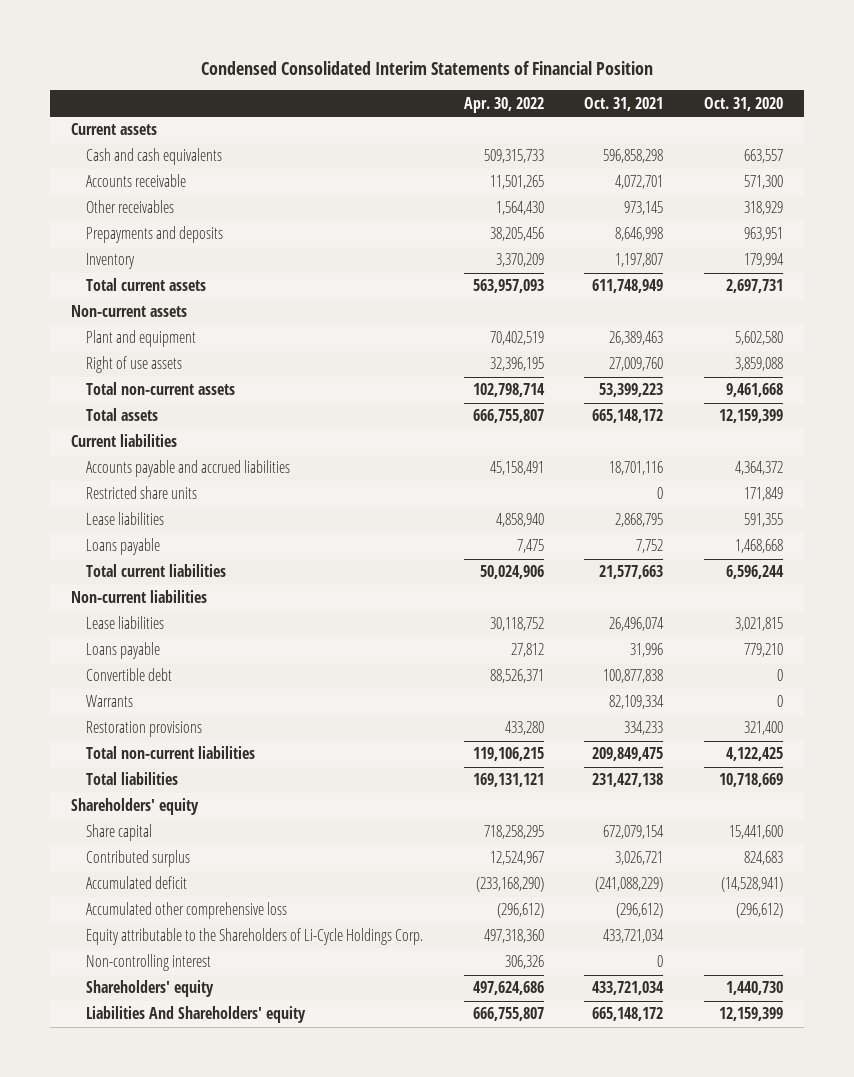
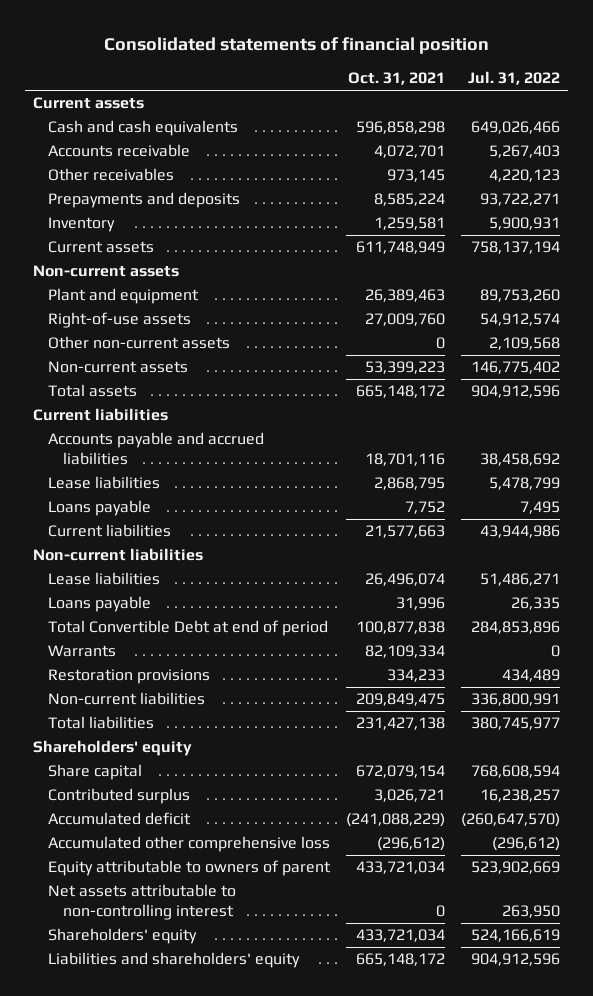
- Condensed Consolidated Interim Statements of Financial Position
+ Consolidated statements of financial position
- | Apr. 30, 2022 | Oct. 31, 2021 | Oct. 31, 2020
+ | Oct. 31, 2021 | Jul. 31, 2022
- Prepayments and deposits | 38,205,456 | 8,646,998 | 963,951
- Inventory | 3,370,209 | 1,197,807 | 179,994
- Total current assets | 563,957,093 | 611,748,949 | 2,697,731
+ Prepayments and deposits | 8,585,224 | 93,722,271
+ Inventory | 1,259,581 | 5,900,931
+ Current assets | 611,748,949 | 758,137,194
- Right of use assets | 32,396,195 | 27,009,760 | 3,859,088
- Total non-current assets | 102,798,714 | 53,399,223 | 9,461,668
+ Right-of-use assets | 27,009,760 | 54,912,574
+ Other non-current assets | 0 | 2,109,568
+ Non-current assets | 53,399,223 | 146,775,402
- Restricted share units | | 0 | 171,849
- Total current liabilities | 50,024,906 | 21,577,663 | 6,596,244
+ Current liabilities | 21,577,663 | 43,944,986
- Convertible debt | 88,526,371 | 100,877,838 | 0
+ Total Convertible Debt at end of period | 100,877,838 | 284,853,896
- Total non-current liabilities | 119,106,215 | 209,849,475 | 4,122,425
+ Non-current liabilities | 209,849,475 | 336,800,991
- Equity attributable to the Shareholders of Li-Cycle Holdings Corp. | 497,318,360 | 433,721,034 |
- Non-controlling interest | 306,326 | 0 |
+ Equity attributable to owners of parent | 433,721,034 | 523,902,669
+ Net assets attributable to non-controlling interest | 0 | 263,950
- Liabilities And Shareholders' equity | 666,755,807 | 665,148,172 | 12,159,399
+ Liabilities and shareholders' equity | 665,148,172 | 904,912,596

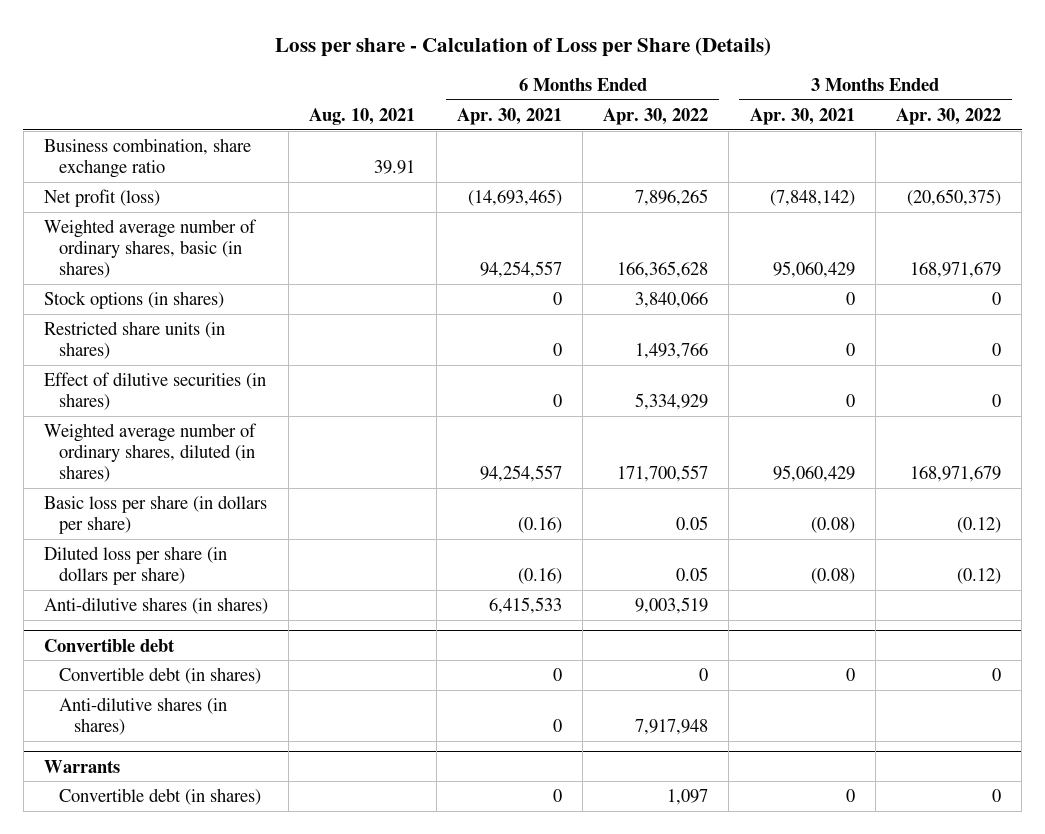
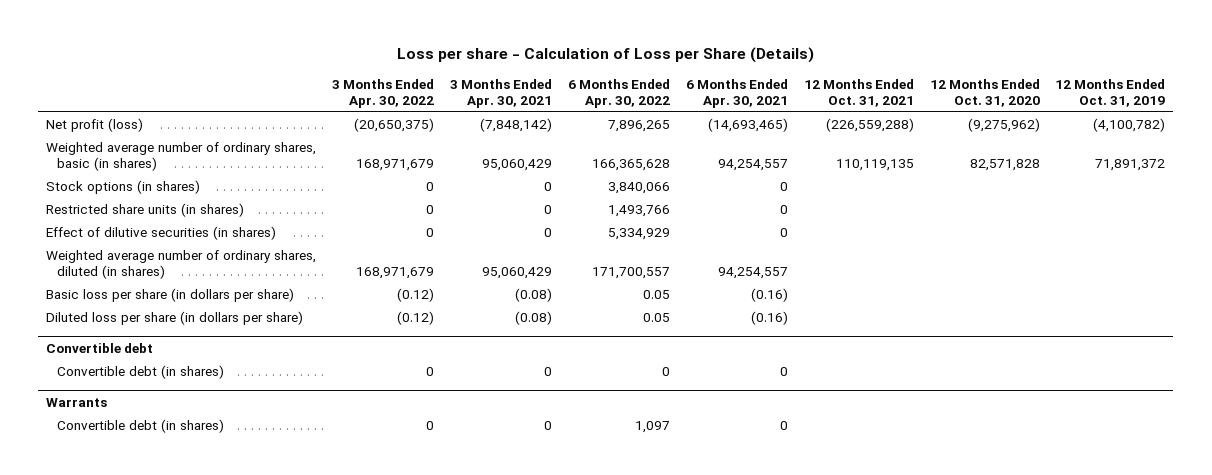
- | Aug. 10, 2021 | 6 Months Ended Apr. 30, 2021 | 6 Months Ended Apr. 30, 2022 | 3 Months Ended Apr. 30, 2021 | 3 Months Ended Apr. 30, 2022
+ | 3 Months Ended Apr. 30, 2022 | 3 Months Ended Apr. 30, 2021 | 6 Months Ended Apr. 30, 2022 | 6 Months Ended Apr. 30, 2021 | 12 Months Ended Oct. 31, 2021 | 12 Months Ended Oct. 31, 2020 | 12 Months Ended Oct. 31, 2019
- Business combination, share exchange ratio | 39.91 | | | |
- Anti-dilutive shares (in shares) | | 6,415,533 | 9,003,519 | |
@ Convertible debt
- Anti-dilutive shares (in shares) | | 0 | 7,917,948 | |

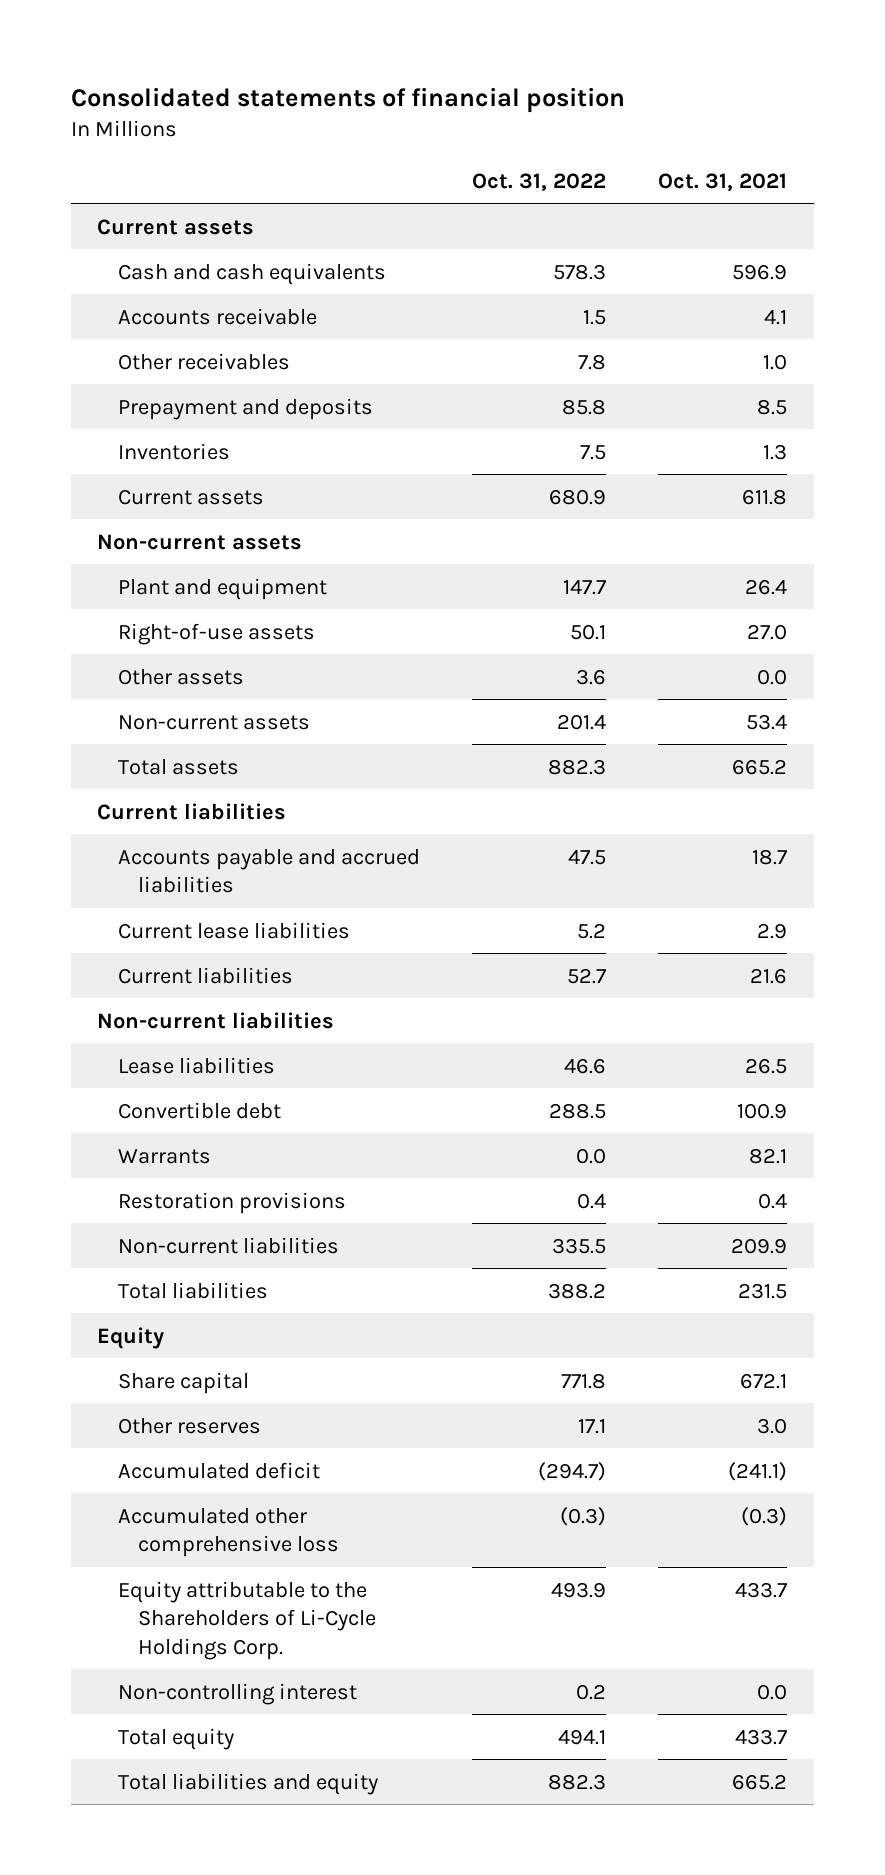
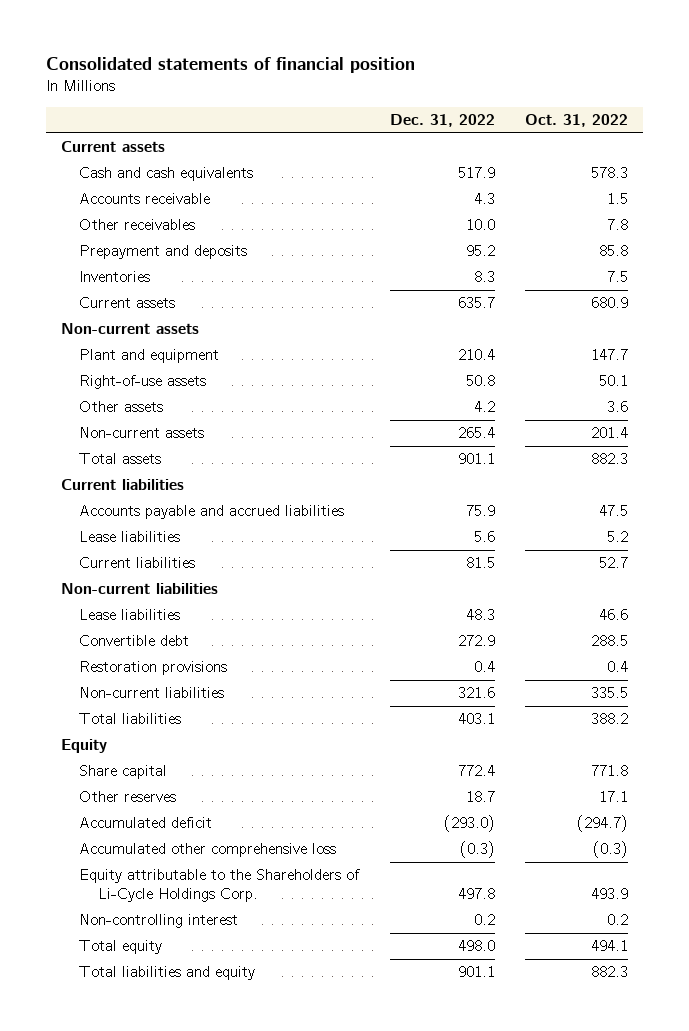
- | Oct. 31, 2022 | Oct. 31, 2021
+ | Dec. 31, 2022 | Oct. 31, 2022
- Current lease liabilities | 5.2 | 2.9
+ Lease liabilities | 5.6 | 5.2
- Warrants | 0.0 | 82.1

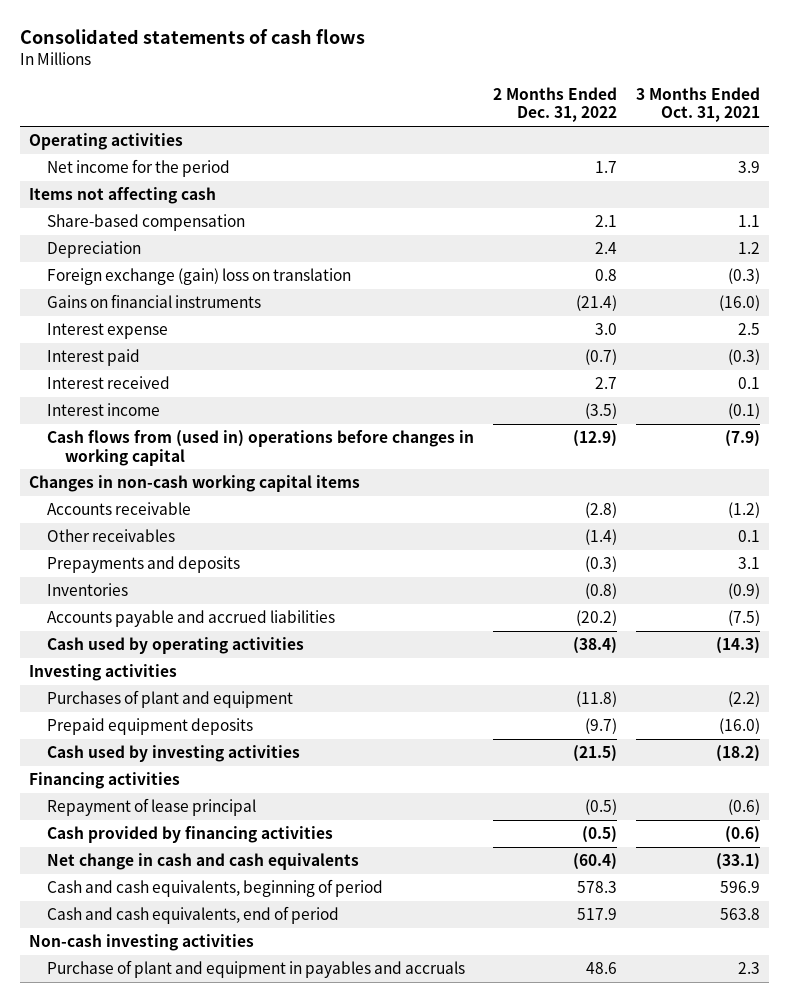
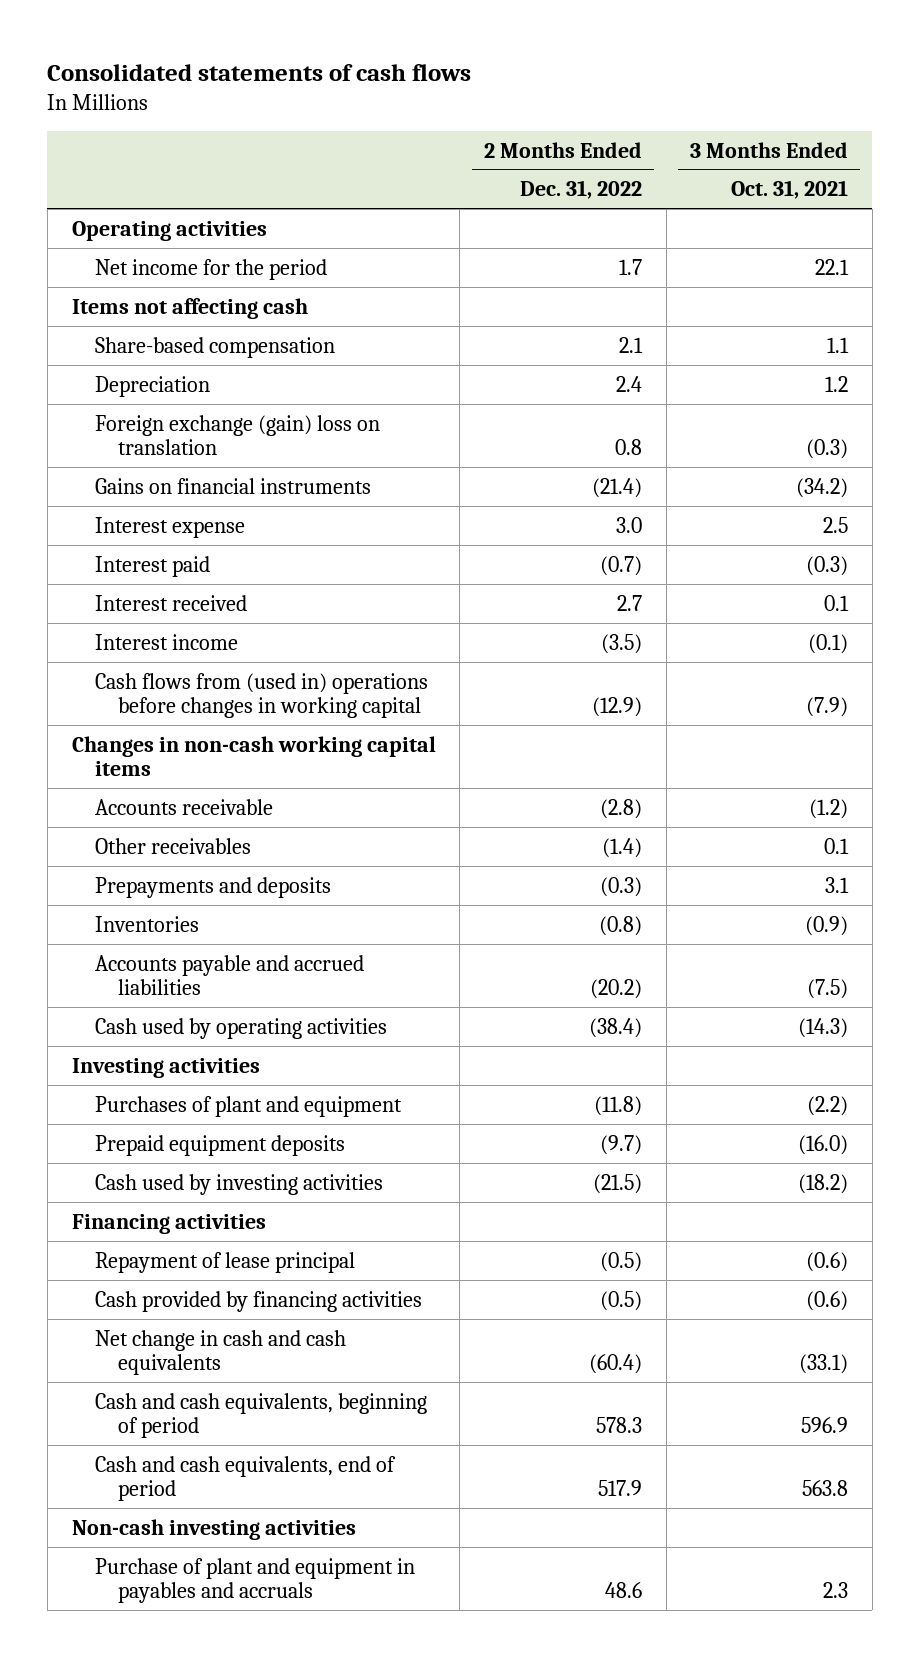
- Net income for the period | 1.7 | 3.9
+ Net income for the period | 1.7 | 22.1
- Gains on financial instruments | (21.4) | (16.0)
+ Gains on financial instruments | (21.4) | (34.2)

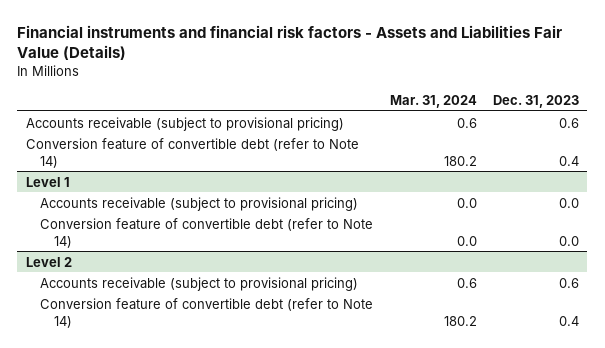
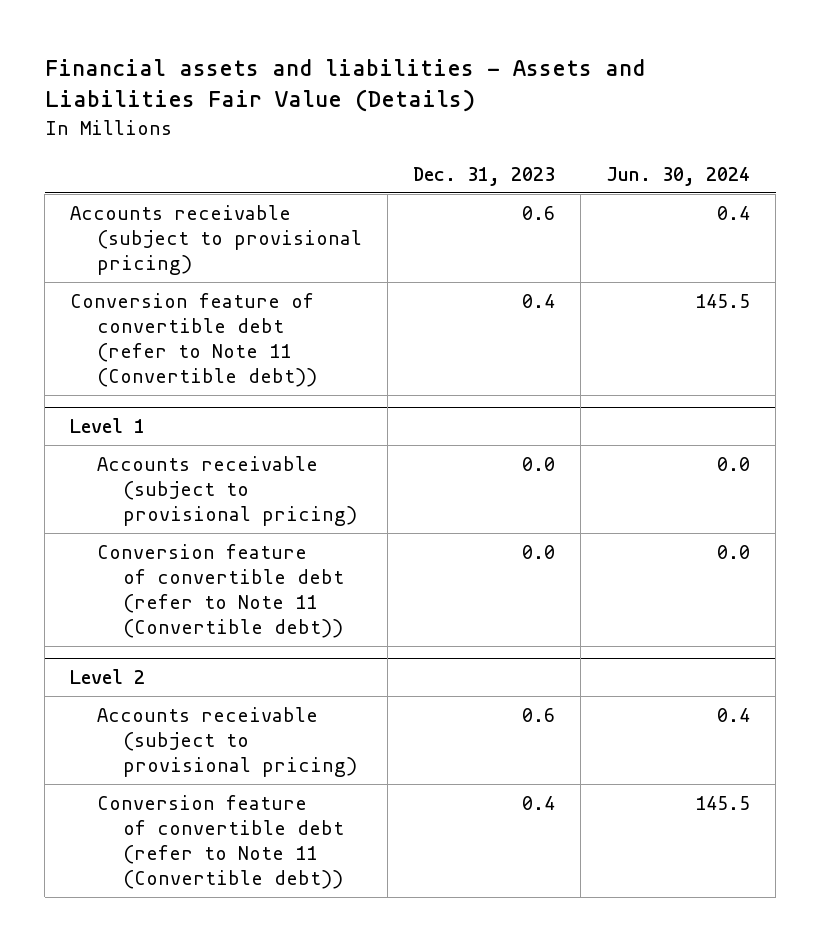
- Financial instruments and financial risk factors - Assets and Liabilities Fair Value (Details)
+ Financial assets and liabilities - Assets and Liabilities Fair Value (Details)
- | Mar. 31, 2024 | Dec. 31, 2023
+ | Dec. 31, 2023 | Jun. 30, 2024
- Conversion feature of convertible debt (refer to Note 14) | 180.2 | 0.4
+ Conversion feature of convertible debt (refer to Note 11 (Convertible debt)) | 0.4 | 145.5
@ Level 1
- Conversion feature of convertible debt (refer to Note 14) | 0.0 | 0.0
+ Conversion feature of convertible debt (refer to Note 11 (Convertible debt)) | 0.0 | 0.0
@ Level 2
- Conversion feature of convertible debt (refer to Note 14) | 180.2 | 0.4
+ Conversion feature of convertible debt (refer to Note 11 (Convertible debt)) | 0.4 | 145.5

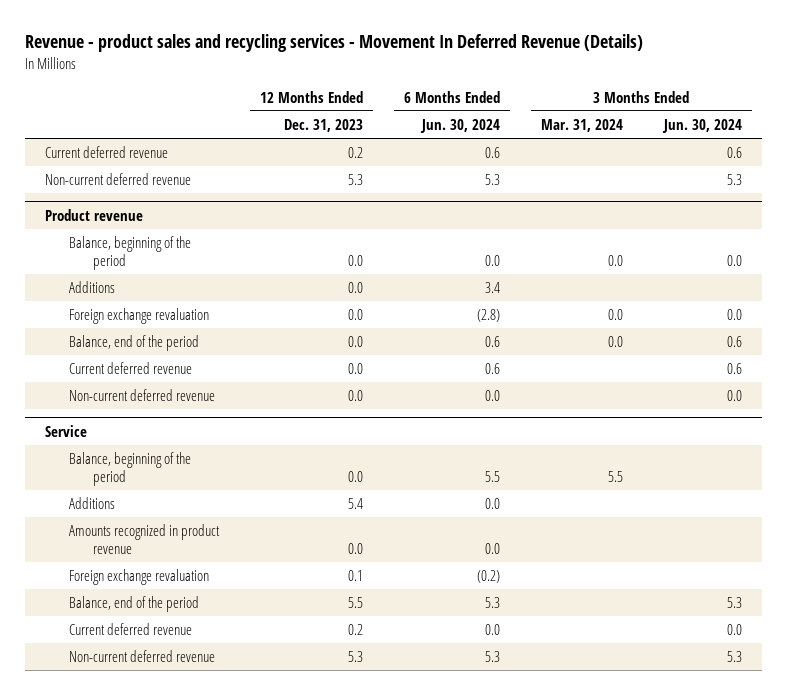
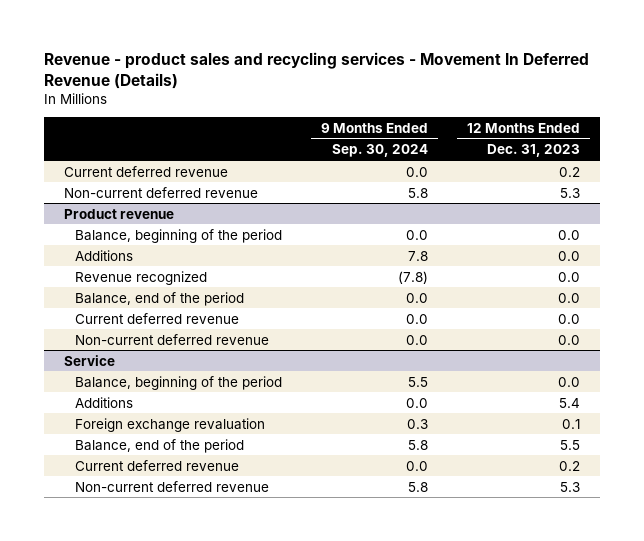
- | 12 Months Ended Dec. 31, 2023 | 6 Months Ended Jun. 30, 2024 | 3 Months Ended Mar. 31, 2024 | 3 Months Ended Jun. 30, 2024
+ | 9 Months Ended Sep. 30, 2024 | 12 Months Ended Dec. 31, 2023
@ Product revenue
- Foreign exchange revaluation | 0.0 | (2.8) | 0.0 | 0.0
+ Revenue recognized | (7.8) | 0.0
@ Service
- Amounts recognized in product revenue | 0.0 | 0.0 | |

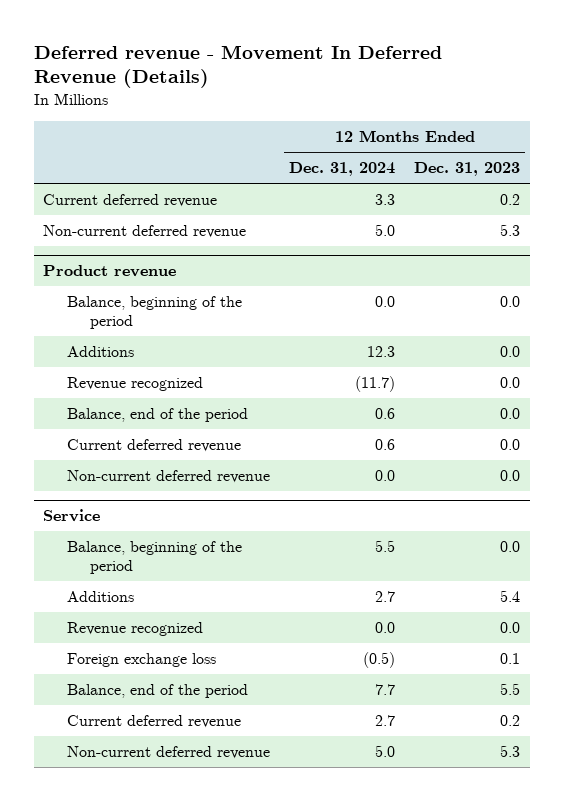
- Revenue - product sales and recycling services - Movement In Deferred Revenue (Details)
+ Deferred revenue - Movement In Deferred Revenue (Details)
- | 9 Months Ended Sep. 30, 2024 | 12 Months Ended Dec. 31, 2023
+ | 12 Months Ended Dec. 31, 2024 | 12 Months Ended Dec. 31, 2023
@ Service
- Foreign exchange revaluation | 0.3 | 0.1
+ Revenue recognized | 0.0 | 0.0
+ Foreign exchange loss | (0.5) | 0.1

